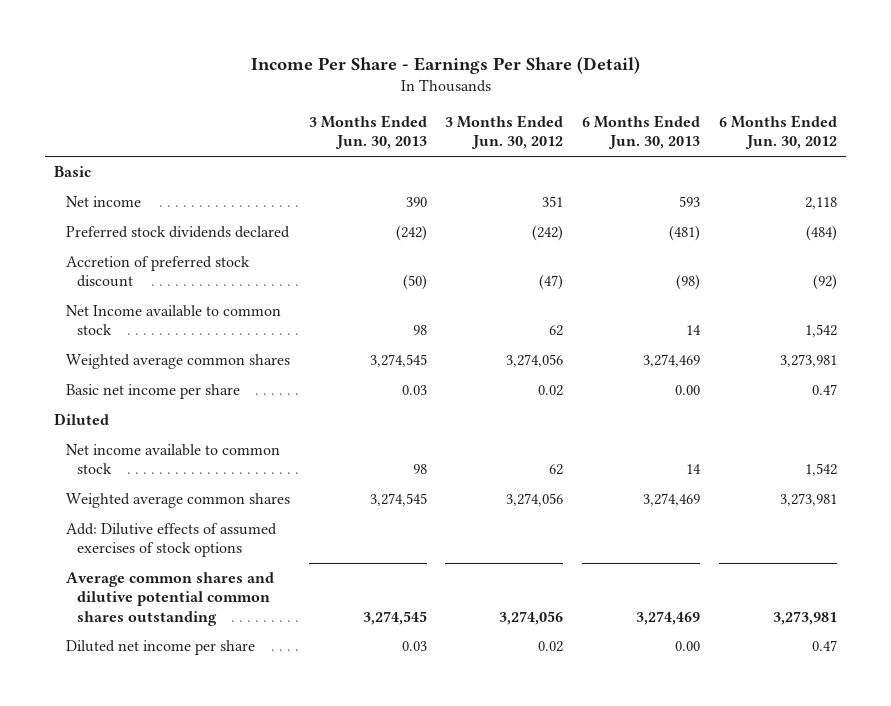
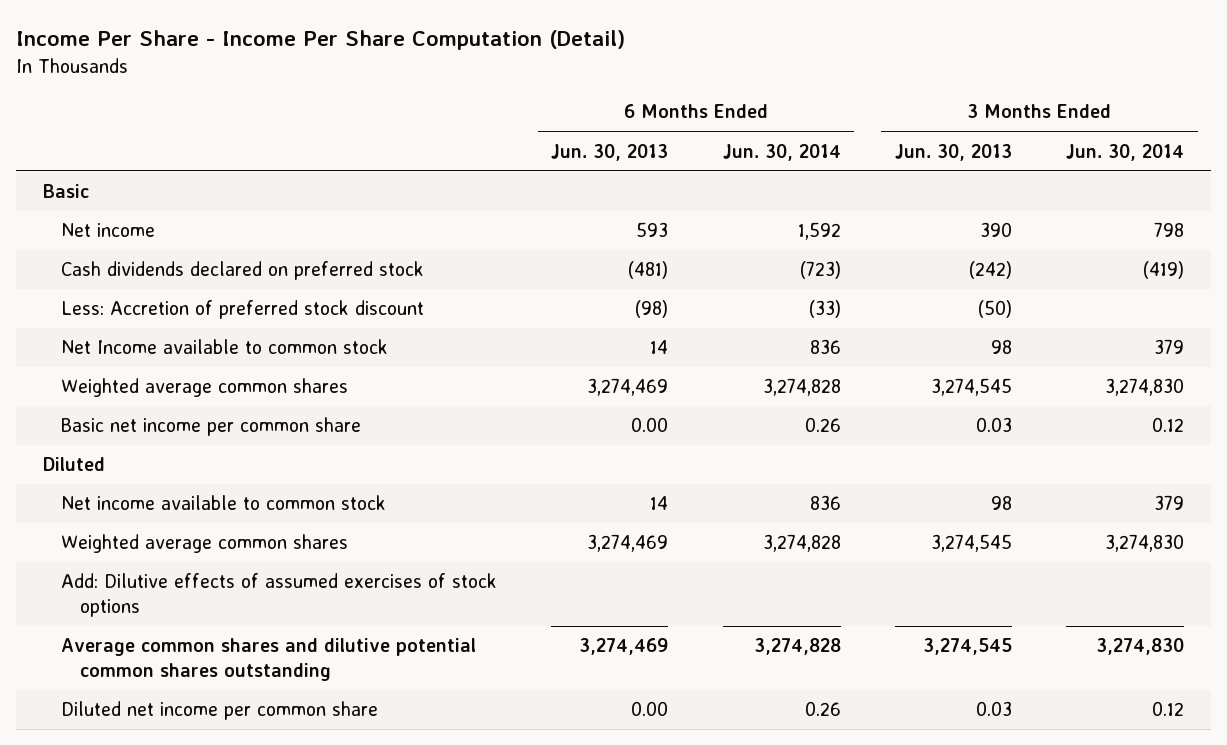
- Income Per Share - Earnings Per Share (Detail)
+ Income Per Share - Income Per Share Computation (Detail)
- | 3 Months Ended Jun. 30, 2013 | 3 Months Ended Jun. 30, 2012 | 6 Months Ended Jun. 30, 2013 | 6 Months Ended Jun. 30, 2012
+ | 6 Months Ended Jun. 30, 2013 | 6 Months Ended Jun. 30, 2014 | 3 Months Ended Jun. 30, 2013 | 3 Months Ended Jun. 30, 2014
- Preferred stock dividends declared | (242) | (242) | (481) | (484)
- Accretion of preferred stock discount | (50) | (47) | (98) | (92)
+ Cash dividends declared on preferred stock | (481) | (723) | (242) | (419)
+ Less: Accretion of preferred stock discount | (98) | (33) | (50) |
- Basic net income per share | 0.03 | 0.02 | 0.00 | 0.47
+ Basic net income per common share | 0.00 | 0.26 | 0.03 | 0.12
- Diluted net income per share | 0.03 | 0.02 | 0.00 | 0.47
+ Diluted net income per common share | 0.00 | 0.26 | 0.03 | 0.12

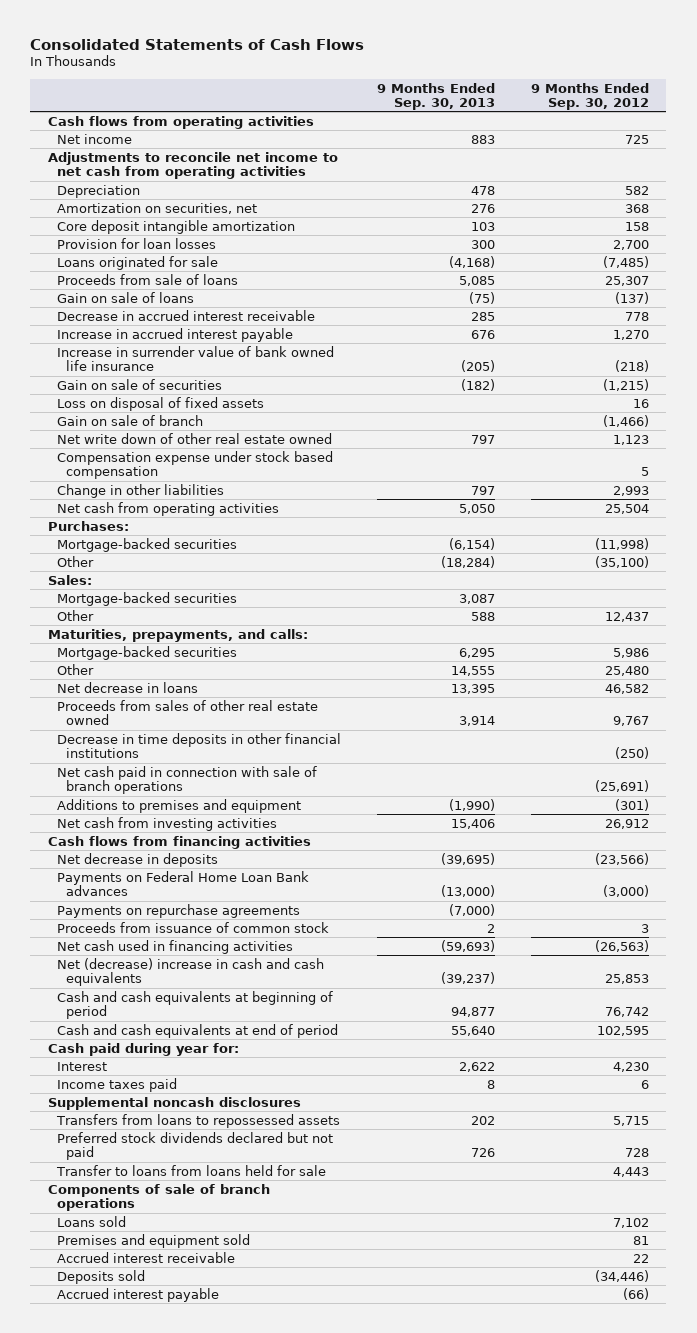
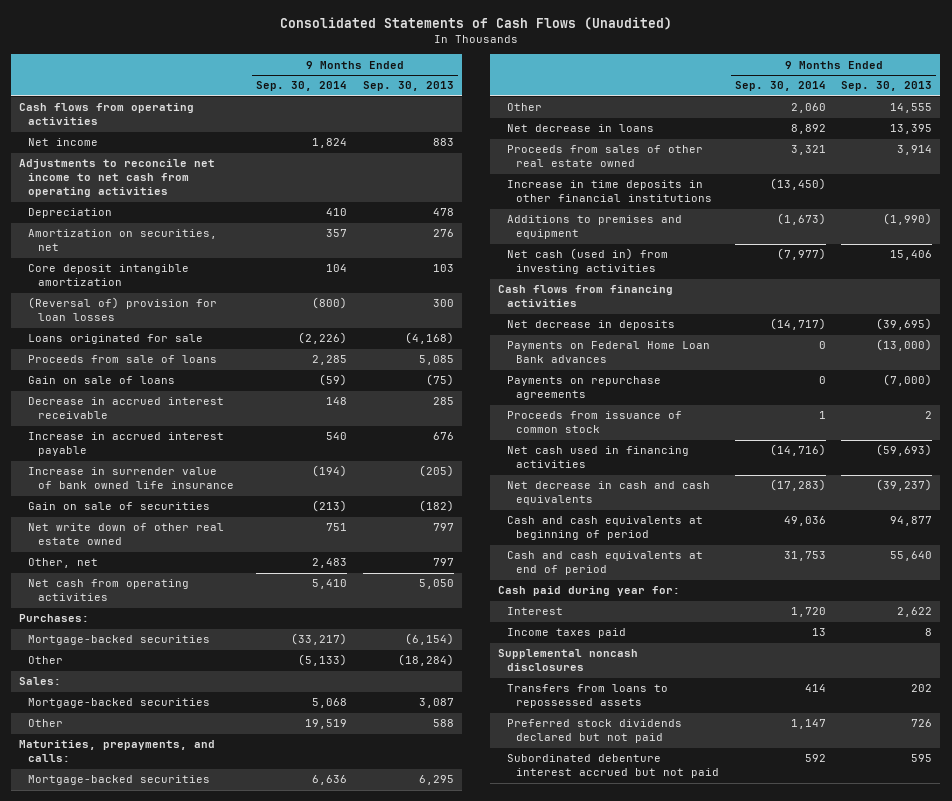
- Consolidated Statements of Cash Flows
+ Consolidated Statements of Cash Flows (Unaudited)
- | 9 Months Ended Sep. 30, 2013 | 9 Months Ended Sep. 30, 2012
+ | 9 Months Ended Sep. 30, 2014 | 9 Months Ended Sep. 30, 2013
- Provision for loan losses | 300 | 2,700
+ (Reversal of) provision for loan losses | (800) | 300
- Loss on disposal of fixed assets | | 16
- Gain on sale of branch | | (1,466)
- Compensation expense under stock based compensation | | 5
- Change in other liabilities | 797 | 2,993
+ Other, net | 2,483 | 797
- Decrease in time deposits in other financial institutions | | (250)
- Net cash paid in connection with sale of branch operations | | (25,691)
+ Increase in time deposits in other financial institutions | (13,450) |
- Net cash from investing activities | 15,406 | 26,912
+ Net cash (used in) from investing activities | (7,977) | 15,406
- Net (decrease) increase in cash and cash equivalents | (39,237) | 25,853
+ Net decrease in cash and cash equivalents | (17,283) | (39,237)
- Transfer to loans from loans held for sale | | 4,443
- Components of sale of branch operations
- Loans sold | | 7,102
- Premises and equipment sold | | 81
- Accrued interest receivable | | 22
- Deposits sold | | (34,446)
- Accrued interest payable | | (66)
+ Subordinated debenture interest accrued but not paid | 592 | 595

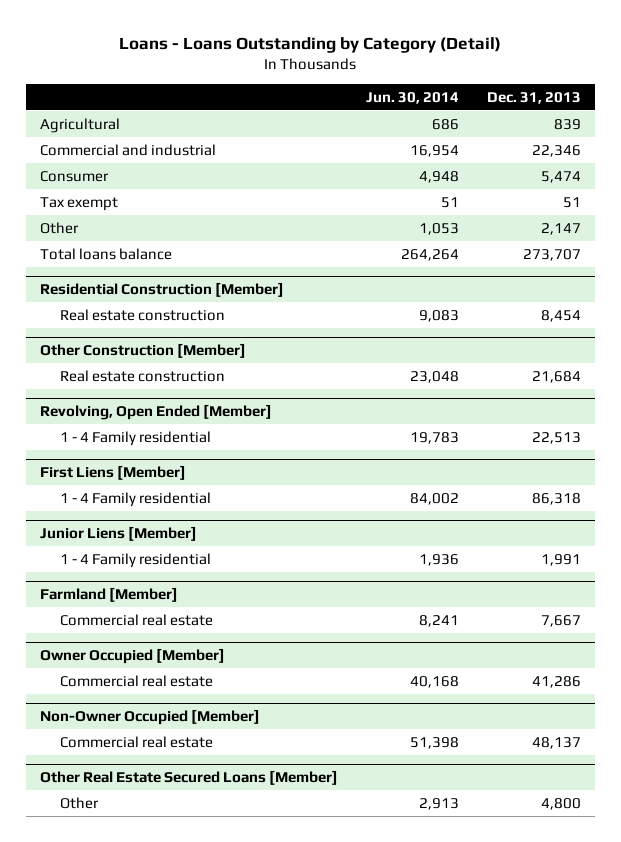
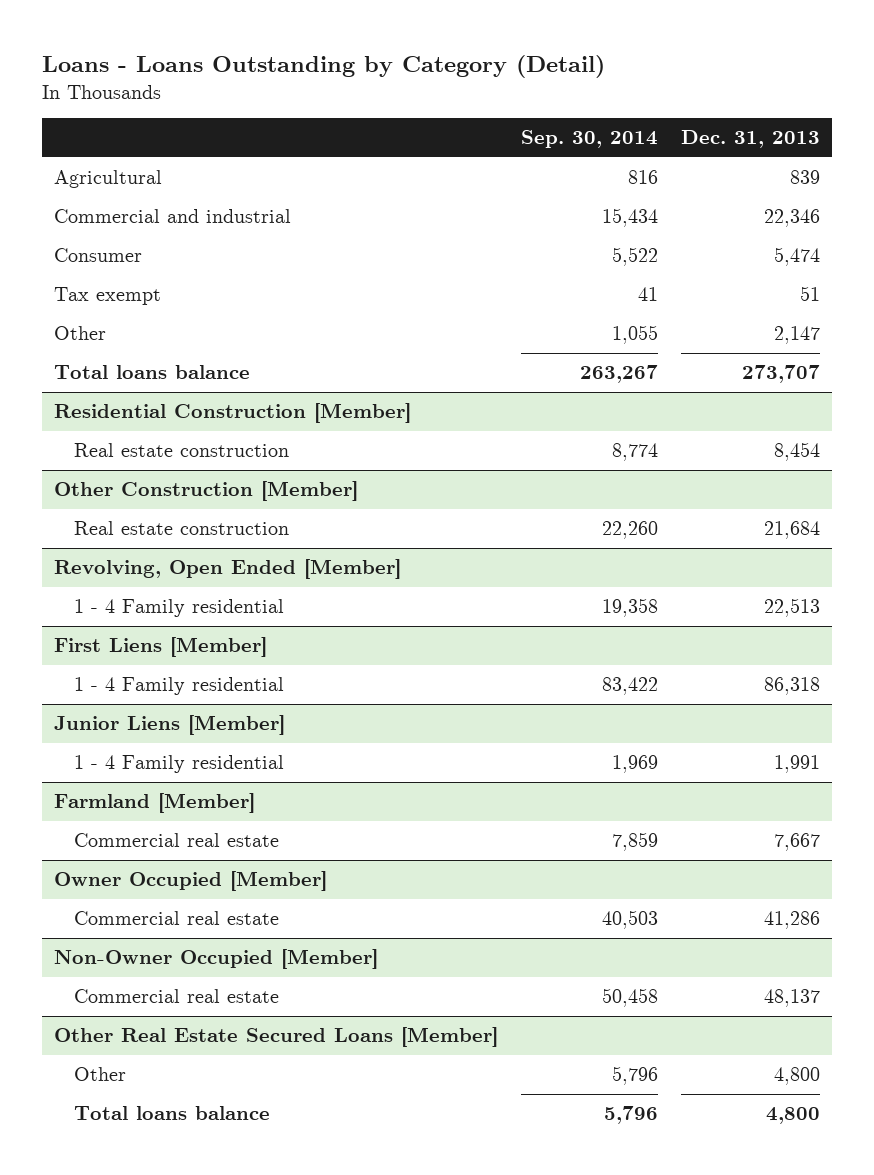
- | Jun. 30, 2014 | Dec. 31, 2013
+ | Sep. 30, 2014 | Dec. 31, 2013
@ Other Real Estate Secured Loans [Member]
+ Total loans balance | 5,796 | 4,800

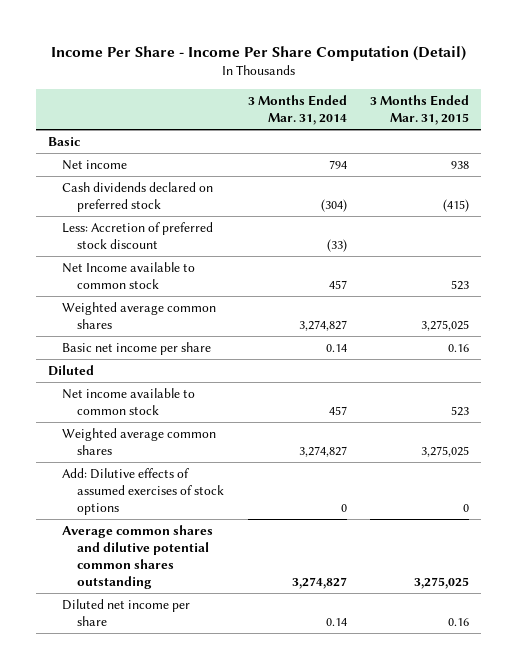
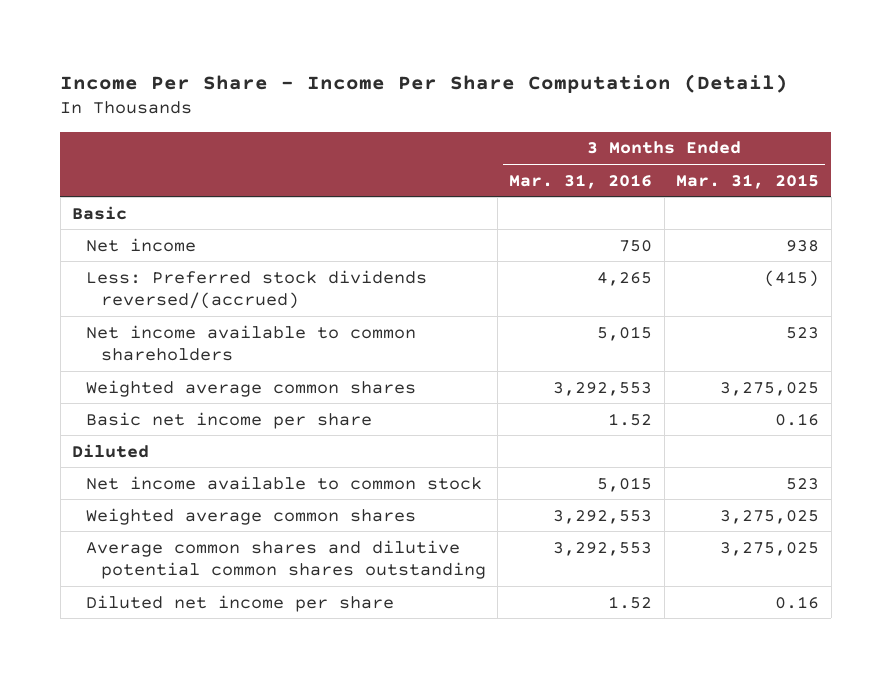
- | 3 Months Ended Mar. 31, 2014 | 3 Months Ended Mar. 31, 2015
+ | 3 Months Ended Mar. 31, 2016 | 3 Months Ended Mar. 31, 2015
- Cash dividends declared on preferred stock | (304) | (415)
- Less: Accretion of preferred stock discount | (33) |
- Net Income available to common stock | 457 | 523
+ Less: Preferred stock dividends reversed/(accrued) | 4,265 | (415)
+ Net income available to common shareholders | 5,015 | 523
- Add: Dilutive effects of assumed exercises of stock options | 0 | 0

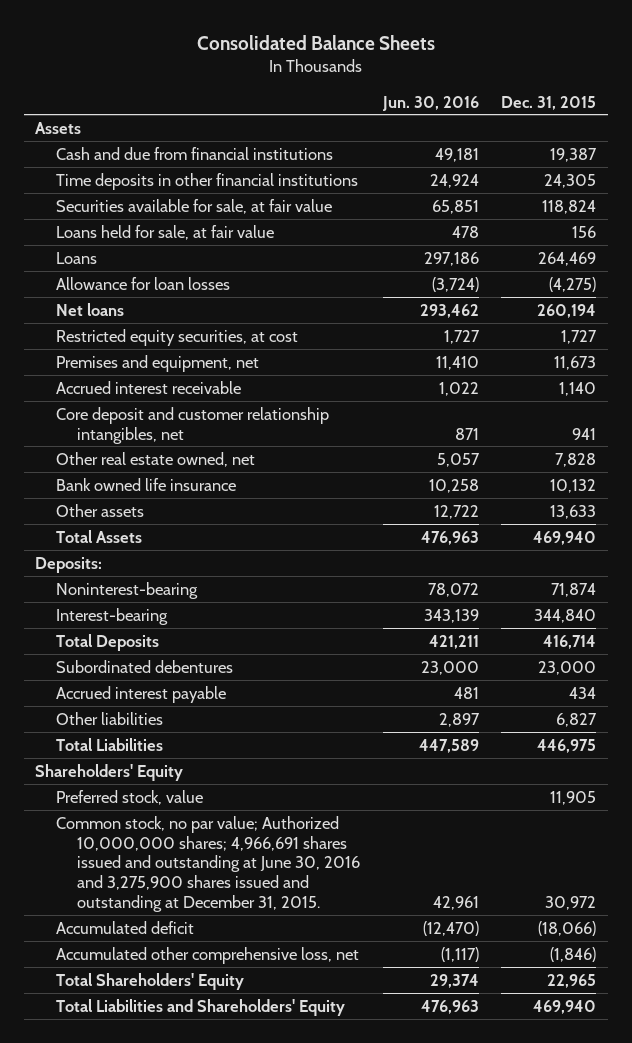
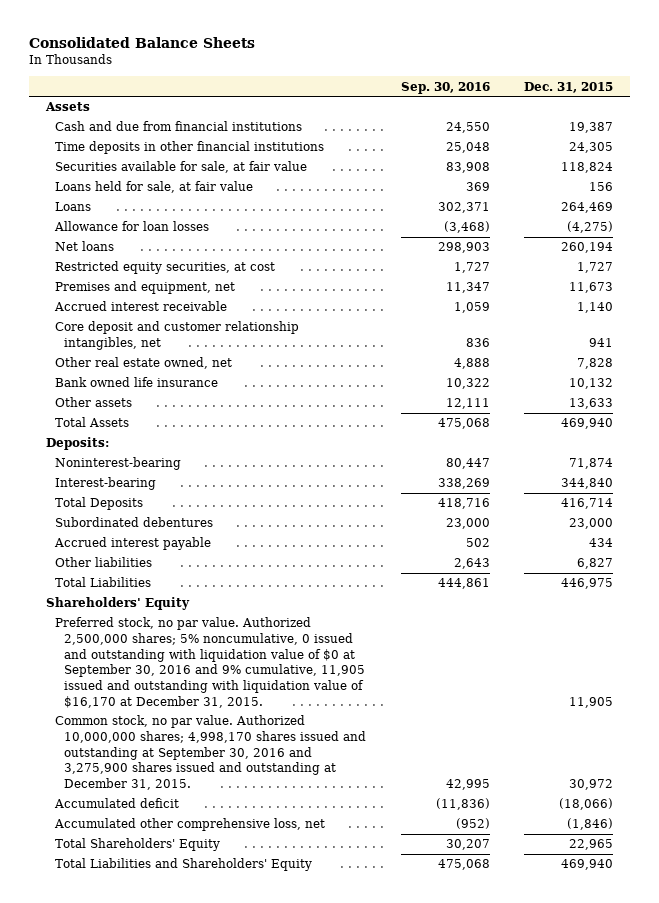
- | Jun. 30, 2016 | Dec. 31, 2015
+ | Sep. 30, 2016 | Dec. 31, 2015
- Preferred stock, value | | 11,905
- Common stock, no par value; Authorized 10,000,000 shares; 4,966,691 shares issued and outstanding at June 30, 2016 and 3,275,900 shares issued and outstanding at December 31, 2015. | 42,961 | 30,972
+ Preferred stock, no par value. Authorized 2,500,000 shares; 5% noncumulative, 0 issued and outstanding with liquidation value of $0 at September 30, 2016 and 9% cumulative, 11,905 issued and outstanding with liquidation value of $16,170 at December 31, 2015. | | 11,905
+ Common stock, no par value. Authorized 10,000,000 shares; 4,998,170 shares issued and outstanding at September 30, 2016 and 3,275,900 shares issued and outstanding at December 31, 2015. | 42,995 | 30,972

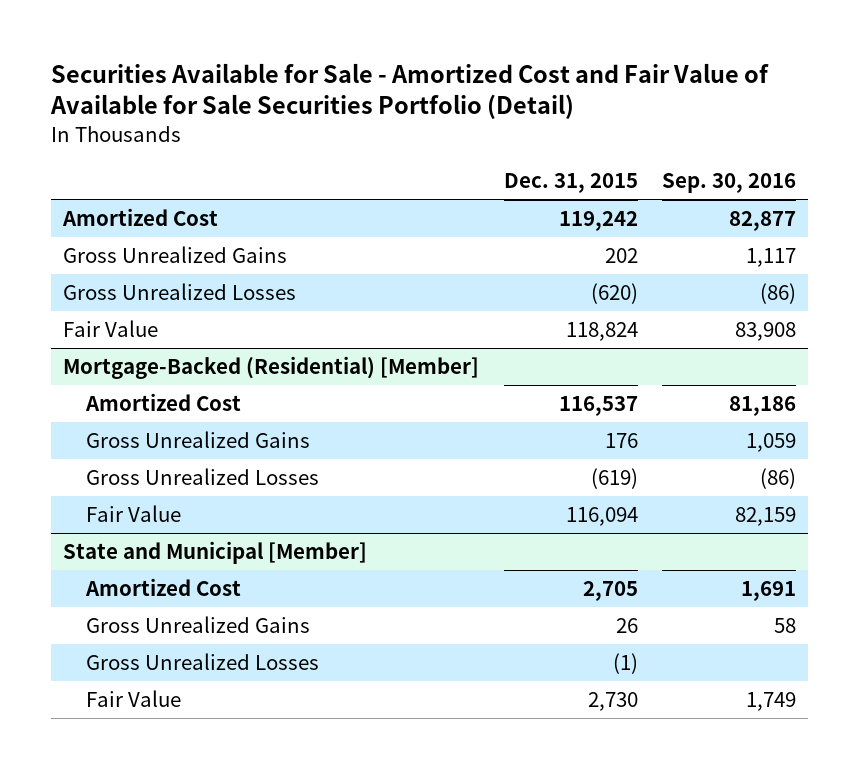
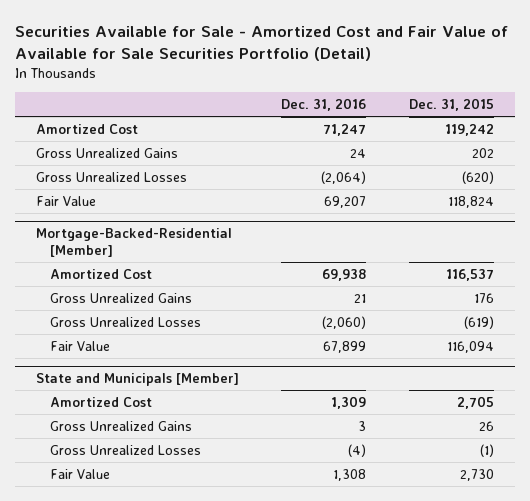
- | Dec. 31, 2015 | Sep. 30, 2016
+ | Dec. 31, 2016 | Dec. 31, 2015
- Mortgage-Backed (Residential) [Member]
+ Mortgage-Backed-Residential [Member]
- State and Municipal [Member]
+ State and Municipals [Member]

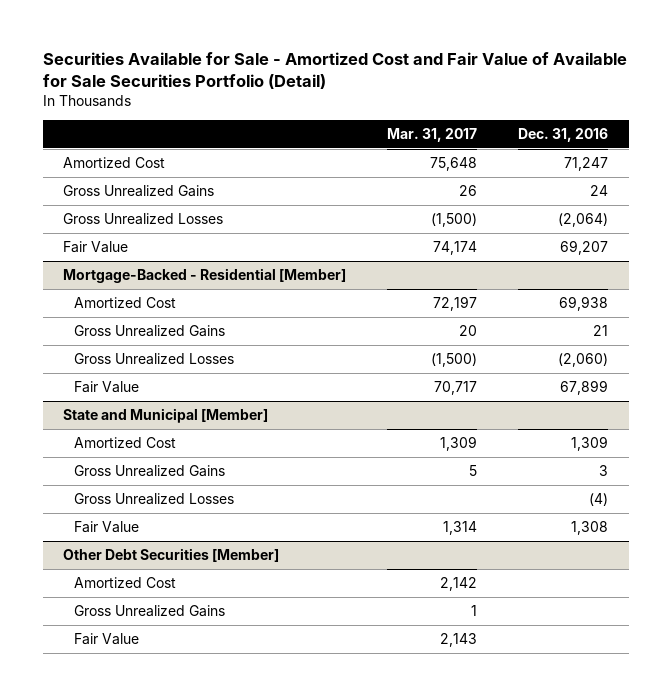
- | Dec. 31, 2016 | Dec. 31, 2015
+ | Mar. 31, 2017 | Dec. 31, 2016
- Mortgage-Backed-Residential [Member]
+ Mortgage-Backed - Residential [Member]
- State and Municipals [Member]
+ State and Municipal [Member]
+ Other Debt Securities [Member]
+ Amortized Cost | 2,142 |
+ Gross Unrealized Gains | 1 |
+ Fair Value | 2,143 |

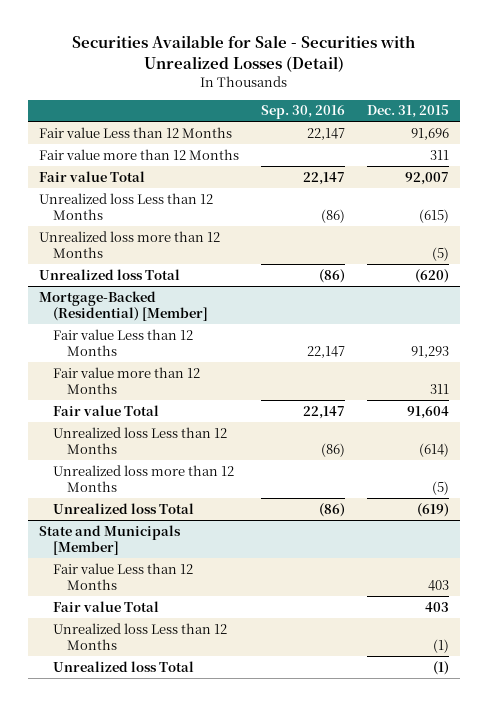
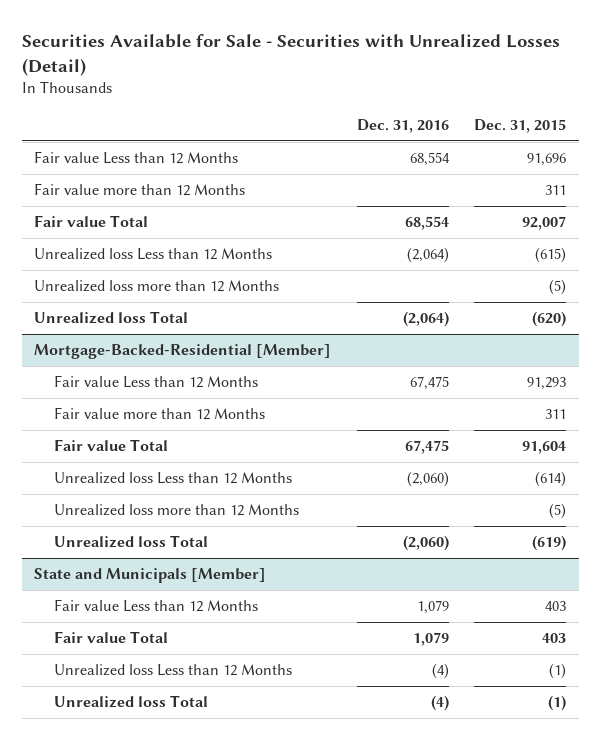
- | Sep. 30, 2016 | Dec. 31, 2015
+ | Dec. 31, 2016 | Dec. 31, 2015
- Mortgage-Backed (Residential) [Member]
+ Mortgage-Backed-Residential [Member]

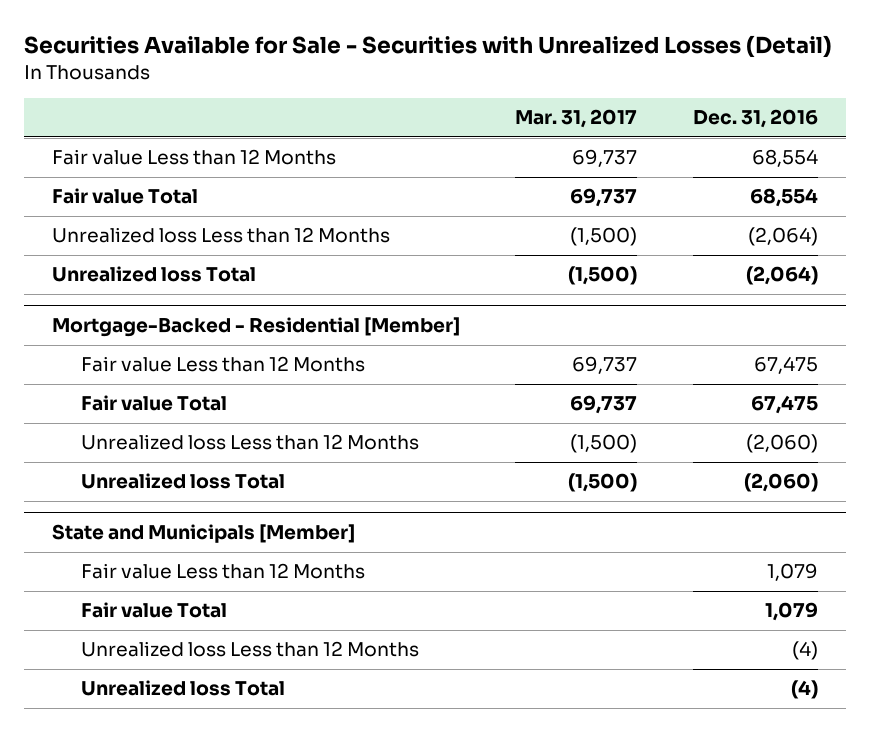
- | Dec. 31, 2016 | Dec. 31, 2015
+ | Mar. 31, 2017 | Dec. 31, 2016
- Fair value more than 12 Months | | 311
- Unrealized loss more than 12 Months | | (5)
- Mortgage-Backed-Residential [Member]
+ Mortgage-Backed - Residential [Member]
- Fair value more than 12 Months | | 311
- Unrealized loss more than 12 Months | | (5)

